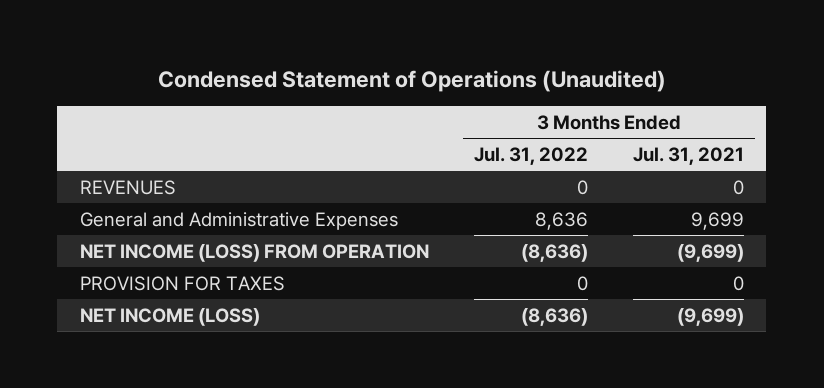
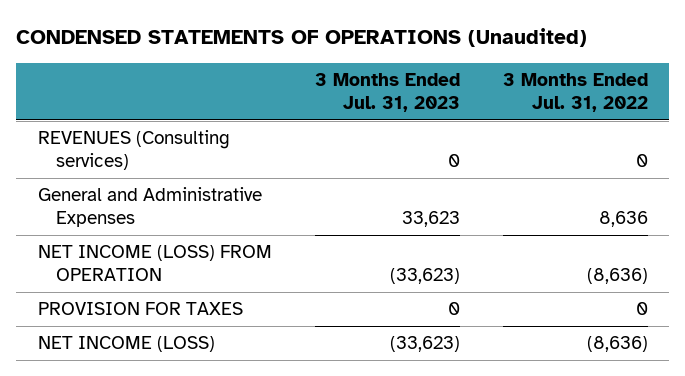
- Condensed Statement of Operations (Unaudited)
+ CONDENSED STATEMENTS OF OPERATIONS (Unaudited)
- | 3 Months Ended Jul. 31, 2022 | 3 Months Ended Jul. 31, 2021
+ | 3 Months Ended Jul. 31, 2023 | 3 Months Ended Jul. 31, 2022
- REVENUES | 0 | 0
+ REVENUES (Consulting services) | 0 | 0

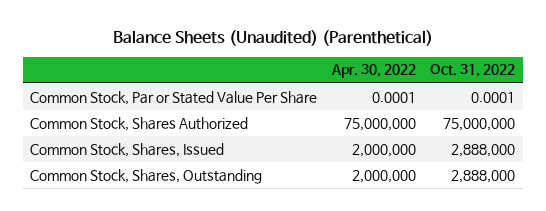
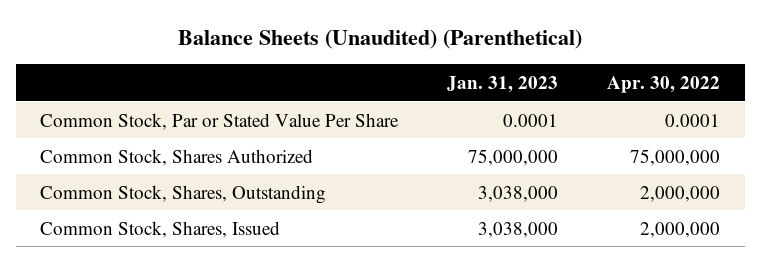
- | Apr. 30, 2022 | Oct. 31, 2022
+ | Jan. 31, 2023 | Apr. 30, 2022
moved down: Common Stock, Shares, Issued | 3,038,000 | 2,000,000

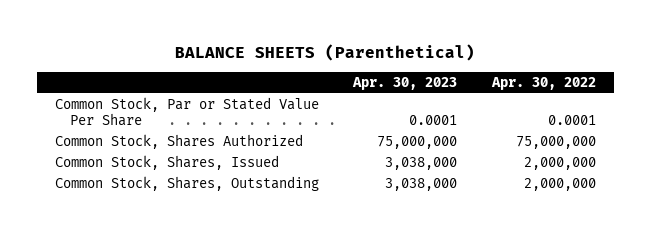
- Balance Sheets (Unaudited) (Parenthetical)
+ BALANCE SHEETS (Parenthetical)
- | Jan. 31, 2023 | Apr. 30, 2022
+ | Apr. 30, 2023 | Apr. 30, 2022
moved down: Common Stock, Shares, Outstanding | 3,038,000 | 2,000,000

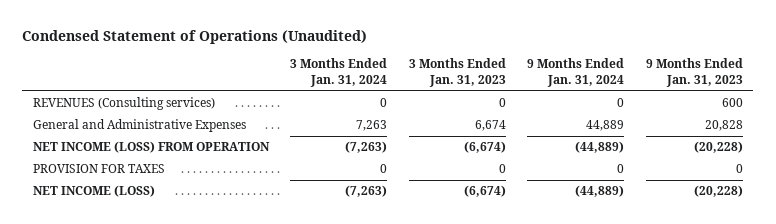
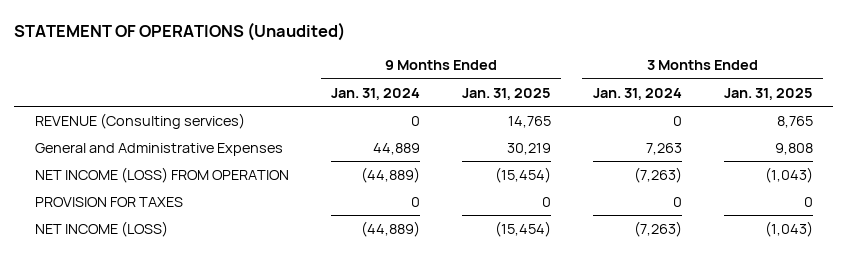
- Condensed Statement of Operations (Unaudited)
+ STATEMENT OF OPERATIONS (Unaudited)
- | 3 Months Ended Jan. 31, 2024 | 3 Months Ended Jan. 31, 2023 | 9 Months Ended Jan. 31, 2024 | 9 Months Ended Jan. 31, 2023
+ | 9 Months Ended Jan. 31, 2024 | 9 Months Ended Jan. 31, 2025 | 3 Months Ended Jan. 31, 2024 | 3 Months Ended Jan. 31, 2025
- REVENUES (Consulting services) | 0 | 0 | 0 | 600
+ REVENUE (Consulting services) | 0 | 14,765 | 0 | 8,765

